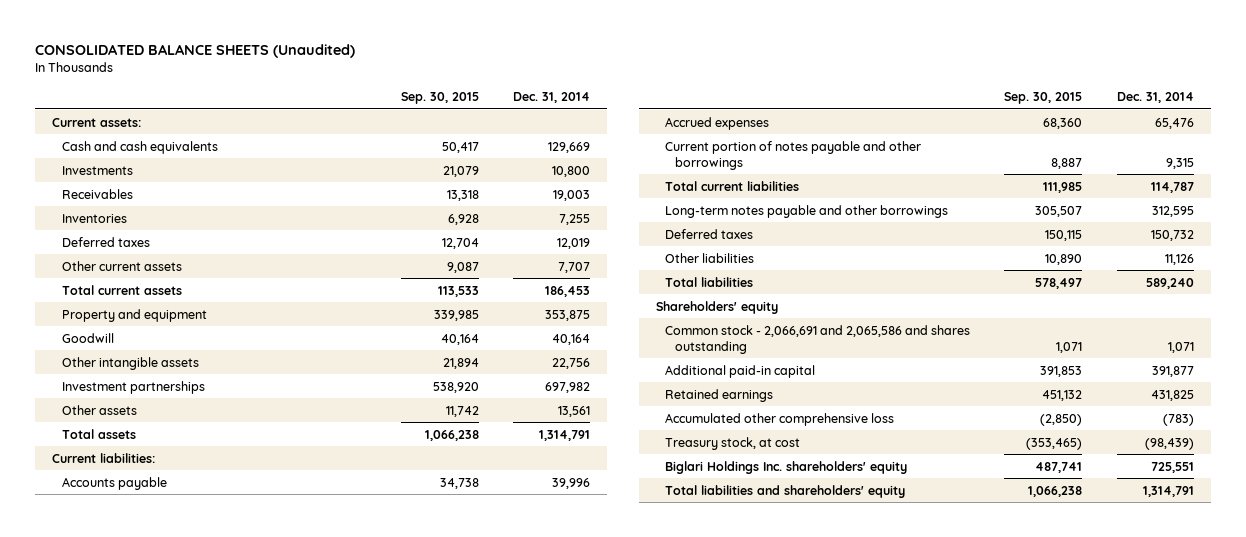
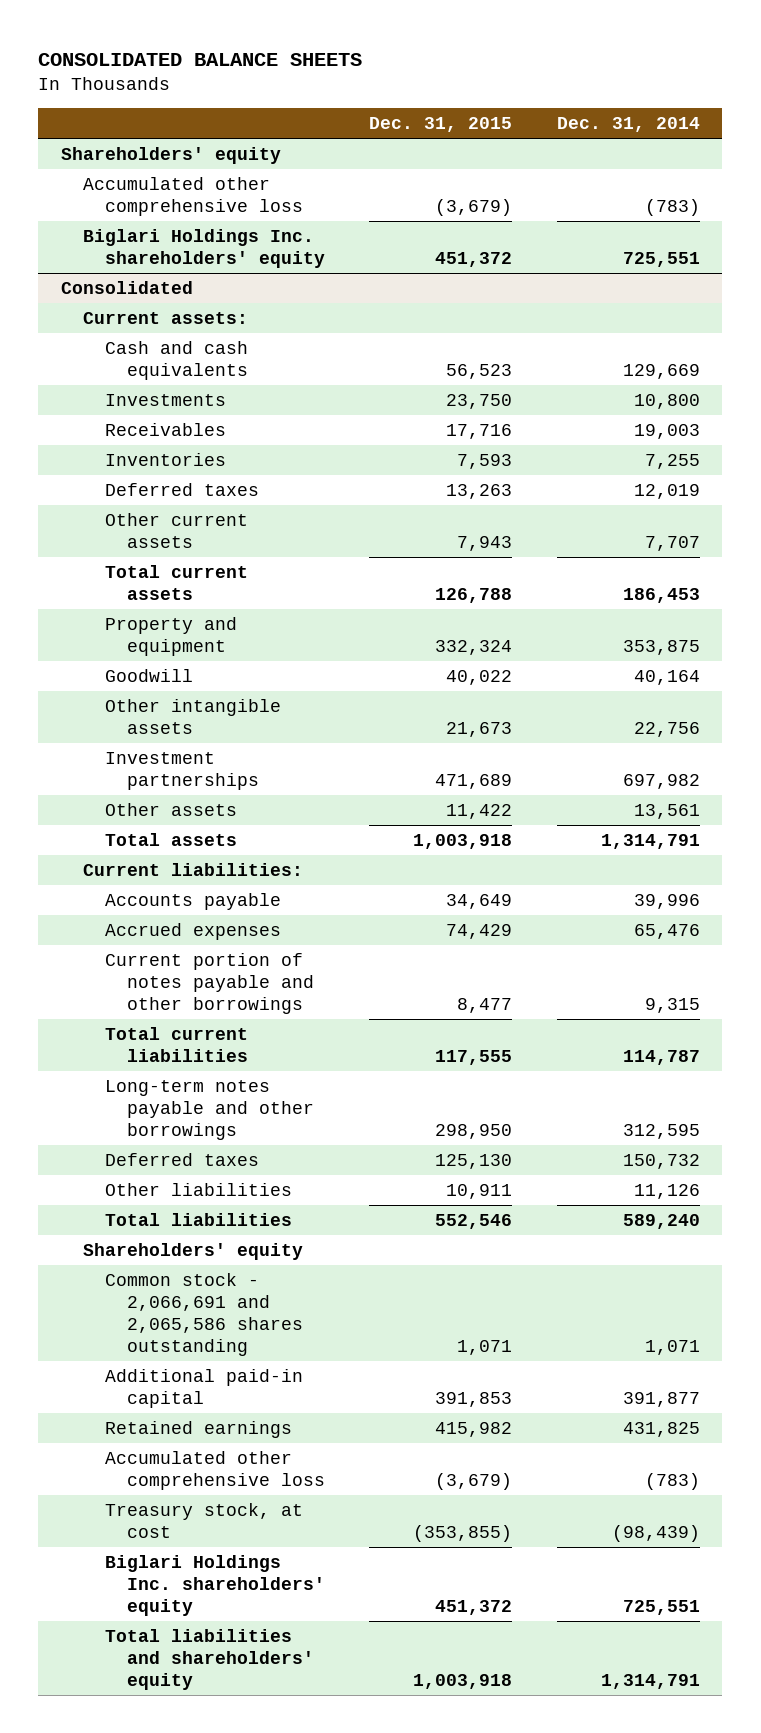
- CONSOLIDATED BALANCE SHEETS (Unaudited)
+ CONSOLIDATED BALANCE SHEETS
- | Sep. 30, 2015 | Dec. 31, 2014
+ | Dec. 31, 2015 | Dec. 31, 2014
+ Shareholders' equity
+ Accumulated other comprehensive loss | (3,679) | (783)
+ Biglari Holdings Inc. shareholders' equity | 451,372 | 725,551
+ Consolidated
- Common stock - 2,066,691 and 2,065,586 and shares outstanding | 1,071 | 1,071
+ Common stock - 2,066,691 and 2,065,586 shares outstanding | 1,071 | 1,071

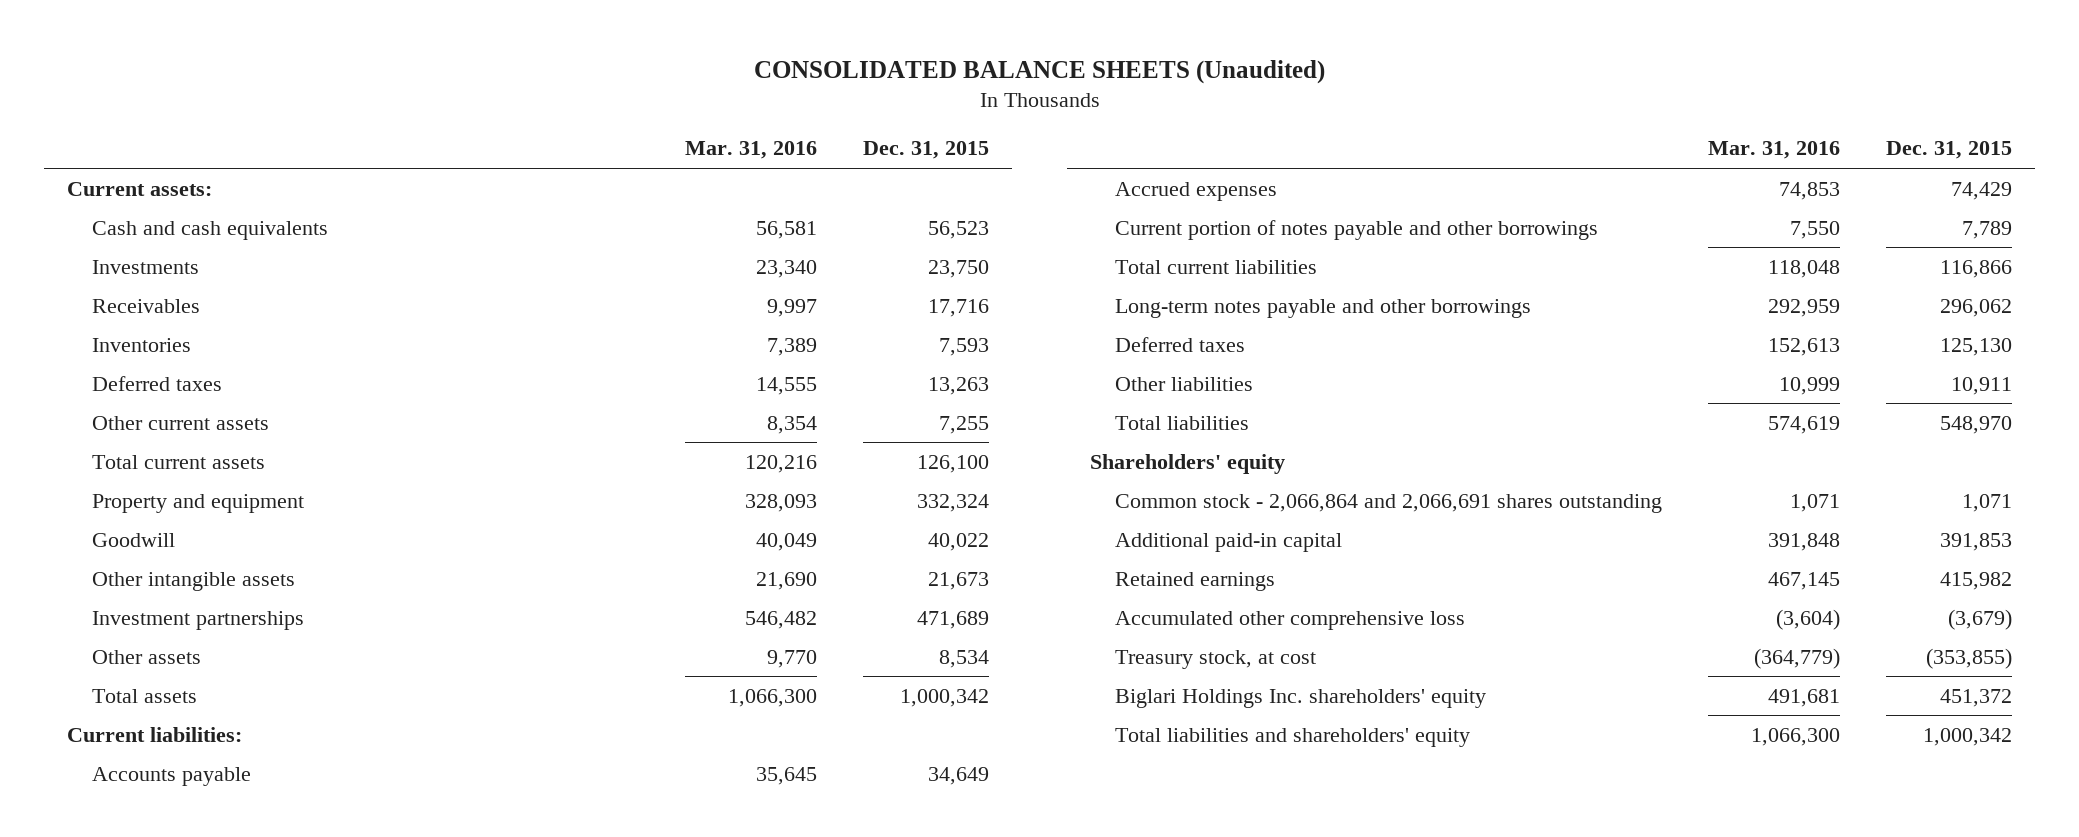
- CONSOLIDATED BALANCE SHEETS
+ CONSOLIDATED BALANCE SHEETS (Unaudited)
- | Dec. 31, 2015 | Dec. 31, 2014
+ | Mar. 31, 2016 | Dec. 31, 2015
- Shareholders' equity
- Accumulated other comprehensive loss | (3,679) | (783)
- Biglari Holdings Inc. shareholders' equity | 451,372 | 725,551
- Consolidated
- Other current assets | 7,943 | 7,707
- Total current assets | 126,788 | 186,453
+ Other current assets | 8,354 | 7,255
+ Total current assets | 120,216 | 126,100
- Other assets | 11,422 | 13,561
- Total assets | 1,003,918 | 1,314,791
+ Other assets | 9,770 | 8,534
+ Total assets | 1,066,300 | 1,000,342
- Current portion of notes payable and other borrowings | 8,477 | 9,315
- Total current liabilities | 117,555 | 114,787
- Long-term notes payable and other borrowings | 298,950 | 312,595
+ Current portion of notes payable and other borrowings | 7,550 | 7,789
+ Total current liabilities | 118,048 | 116,866
+ Long-term notes payable and other borrowings | 292,959 | 296,062
- Total liabilities | 552,546 | 589,240
+ Total liabilities | 574,619 | 548,970
- Common stock - 2,066,691 and 2,065,586 shares outstanding | 1,071 | 1,071
+ Common stock - 2,066,864 and 2,066,691 shares outstanding | 1,071 | 1,071
- Total liabilities and shareholders' equity | 1,003,918 | 1,314,791
+ Total liabilities and shareholders' equity | 1,066,300 | 1,000,342

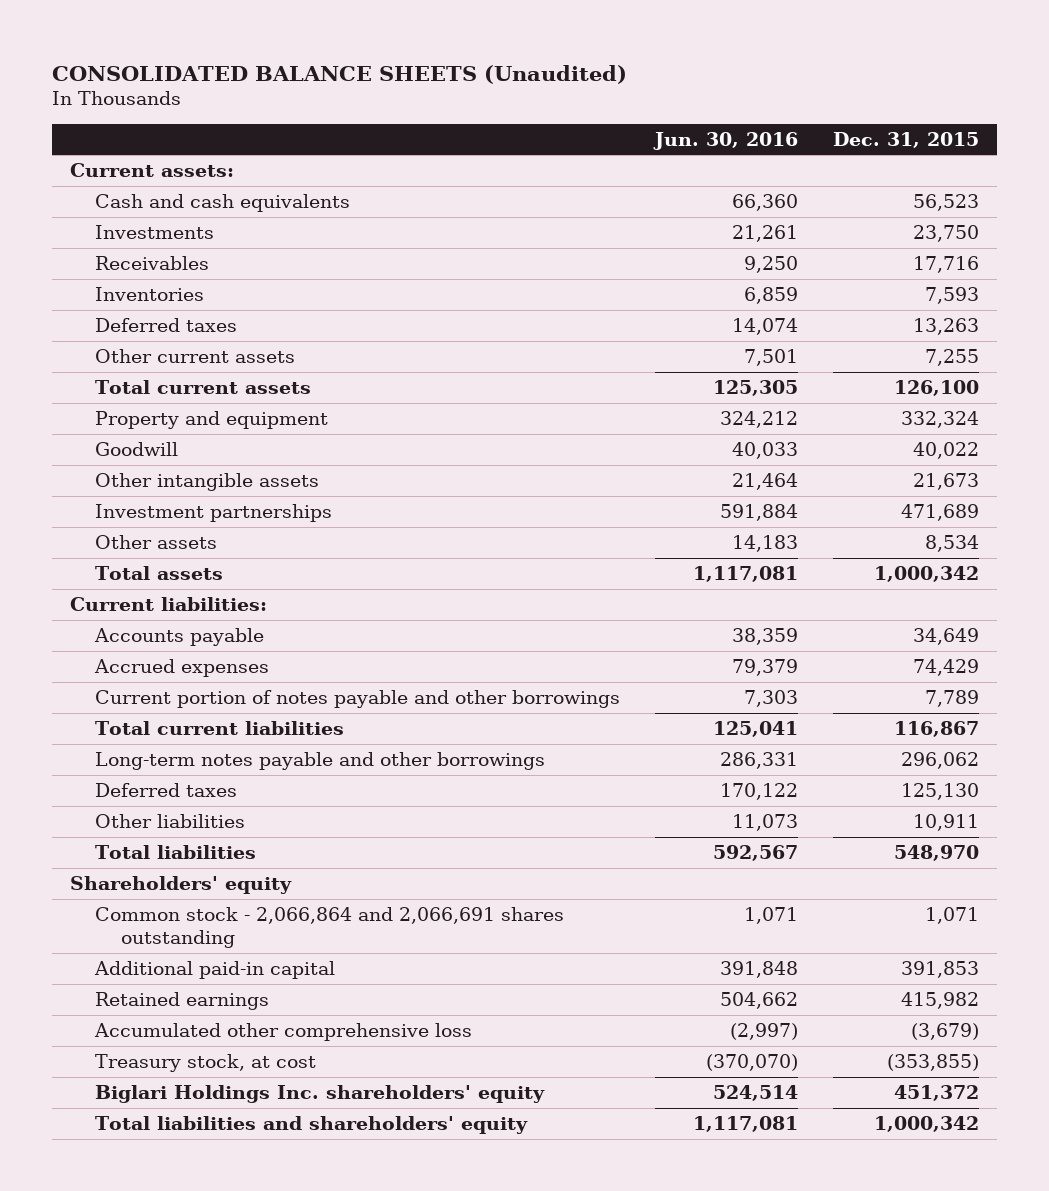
- | Mar. 31, 2016 | Dec. 31, 2015
+ | Jun. 30, 2016 | Dec. 31, 2015
- Total current liabilities | 118,048 | 116,866
+ Total current liabilities | 125,041 | 116,867

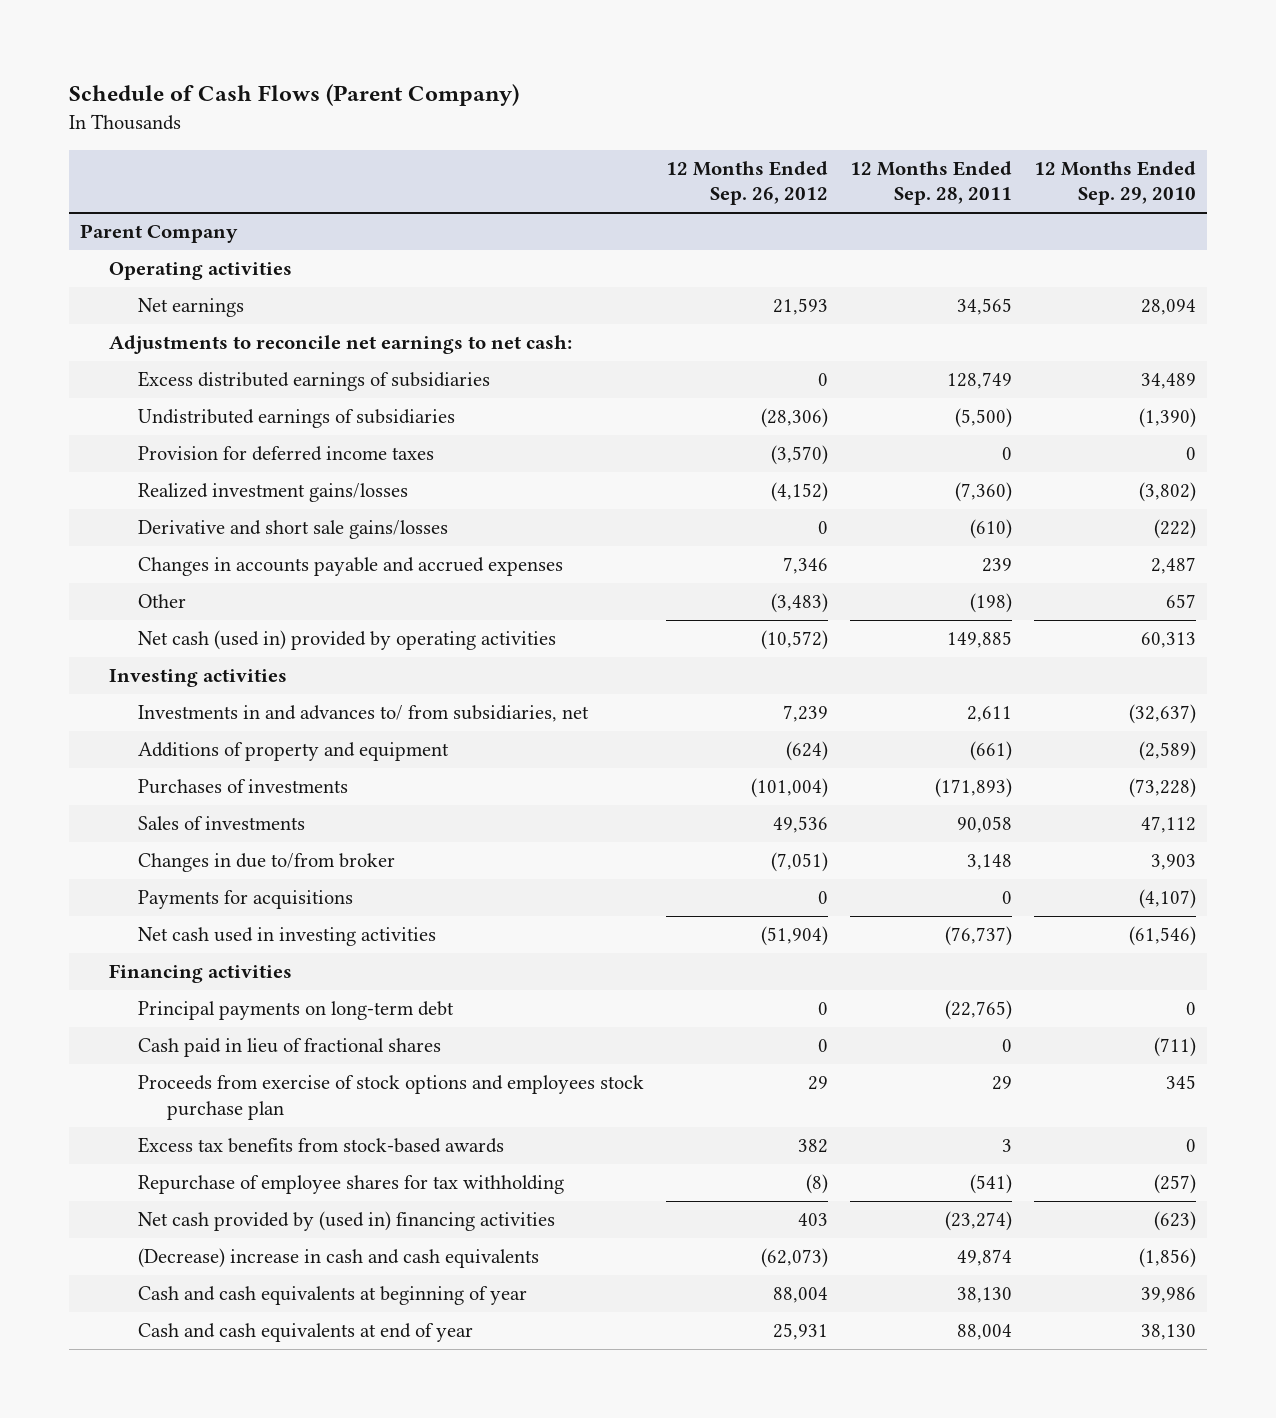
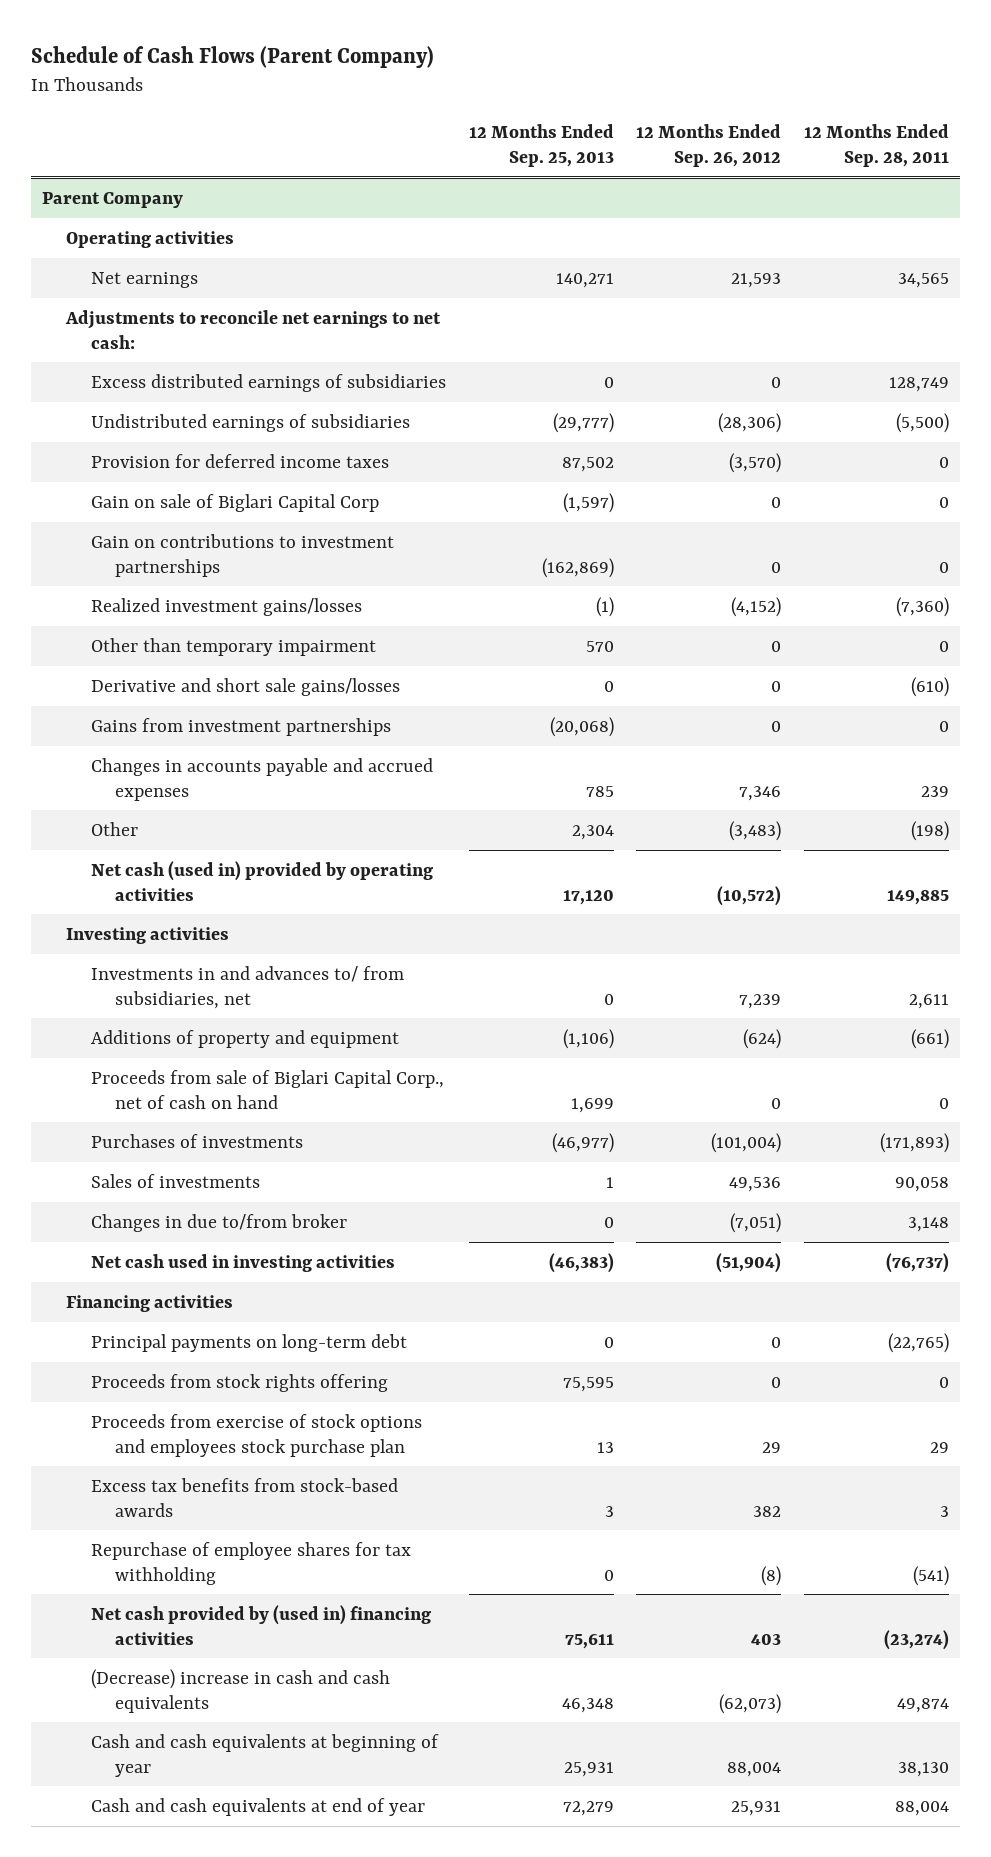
- | 12 Months Ended Sep. 26, 2012 | 12 Months Ended Sep. 28, 2011 | 12 Months Ended Sep. 29, 2010
+ | 12 Months Ended Sep. 25, 2013 | 12 Months Ended Sep. 26, 2012 | 12 Months Ended Sep. 28, 2011
@ Parent Company
+ Gain on sale of Biglari Capital Corp | (1,597) | 0 | 0
+ Gain on contributions to investment partnerships | (162,869) | 0 | 0
+ Other than temporary impairment | 570 | 0 | 0
+ Gains from investment partnerships | (20,068) | 0 | 0
+ Proceeds from sale of Biglari Capital Corp., net of cash on hand | 1,699 | 0 | 0
- Payments for acquisitions | 0 | 0 | (4,107)
- Cash paid in lieu of fractional shares | 0 | 0 | (711)
+ Proceeds from stock rights offering | 75,595 | 0 | 0

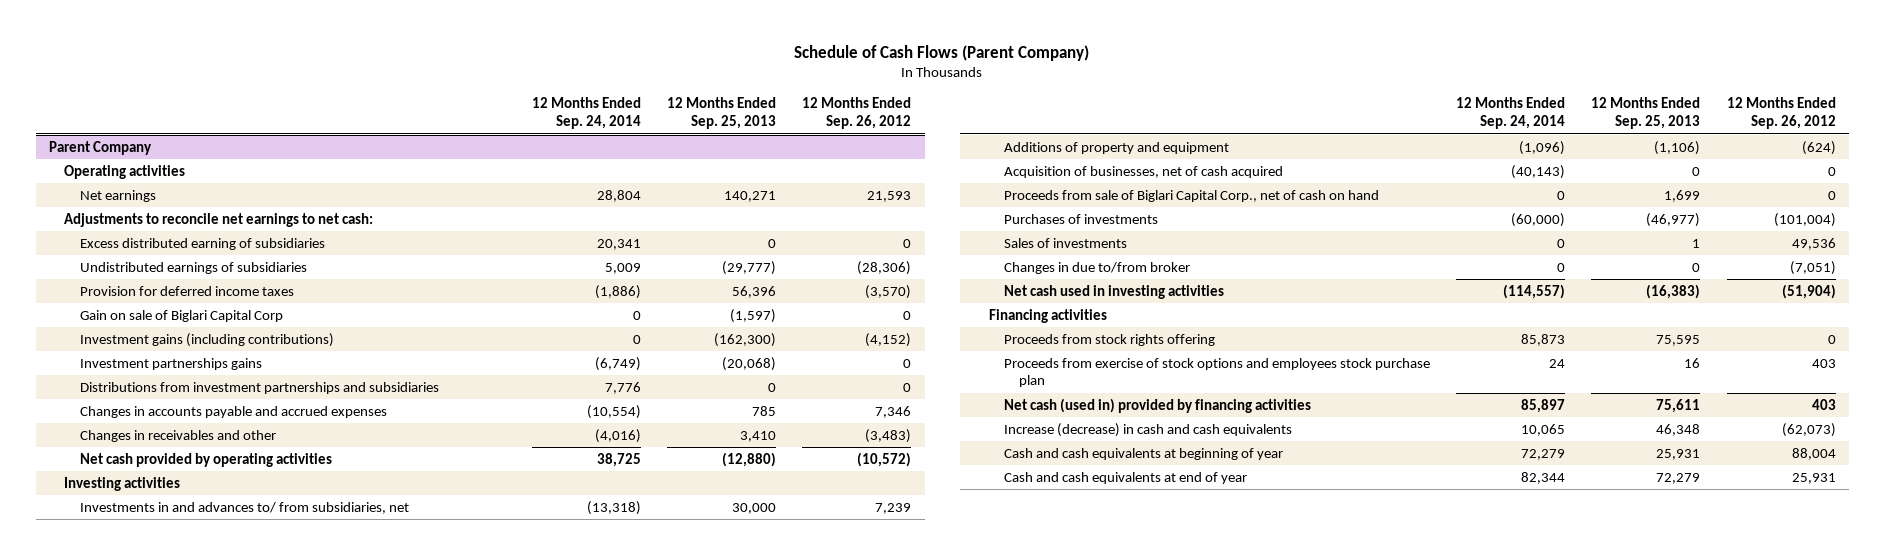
- | 12 Months Ended Sep. 25, 2013 | 12 Months Ended Sep. 26, 2012 | 12 Months Ended Sep. 28, 2011
+ | 12 Months Ended Sep. 24, 2014 | 12 Months Ended Sep. 25, 2013 | 12 Months Ended Sep. 26, 2012
@ Parent Company
- Excess distributed earnings of subsidiaries | 0 | 0 | 128,749
+ Excess distributed earning of subsidiaries | 20,341 | 0 | 0
- Provision for deferred income taxes | 87,502 | (3,570) | 0
+ Provision for deferred income taxes | (1,886) | 56,396 | (3,570)
- Gain on contributions to investment partnerships | (162,869) | 0 | 0
- Realized investment gains/losses | (1) | (4,152) | (7,360)
- Other than temporary impairment | 570 | 0 | 0
- Derivative and short sale gains/losses | 0 | 0 | (610)
- Gains from investment partnerships | (20,068) | 0 | 0
+ Investment gains (including contributions) | 0 | (162,300) | (4,152)
+ Investment partnerships gains | (6,749) | (20,068) | 0
+ Distributions from investment partnerships and subsidiaries | 7,776 | 0 | 0
- Other | 2,304 | (3,483) | (198)
- Net cash (used in) provided by operating activities | 17,120 | (10,572) | 149,885
+ Changes in receivables and other | (4,016) | 3,410 | (3,483)
+ Net cash provided by operating activities | 38,725 | (12,880) | (10,572)
- Investments in and advances to/ from subsidiaries, net | 0 | 7,239 | 2,611
+ Investments in and advances to/ from subsidiaries, net | (13,318) | 30,000 | 7,239
+ Acquisition of businesses, net of cash acquired | (40,143) | 0 | 0
- Net cash used in investing activities | (46,383) | (51,904) | (76,737)
+ Net cash used in investing activities | (114,557) | (16,383) | (51,904)
- Principal payments on long-term debt | 0 | 0 | (22,765)
- Proceeds from exercise of stock options and employees stock purchase plan | 13 | 29 | 29
- Excess tax benefits from stock-based awards | 3 | 382 | 3
- Repurchase of employee shares for tax withholding | 0 | (8) | (541)
- Net cash provided by (used in) financing activities | 75,611 | 403 | (23,274)
- (Decrease) increase in cash and cash equivalents | 46,348 | (62,073) | 49,874
+ Proceeds from exercise of stock options and employees stock purchase plan | 24 | 16 | 403
+ Net cash (used in) provided by financing activities | 85,897 | 75,611 | 403
+ Increase (decrease) in cash and cash equivalents | 10,065 | 46,348 | (62,073)

